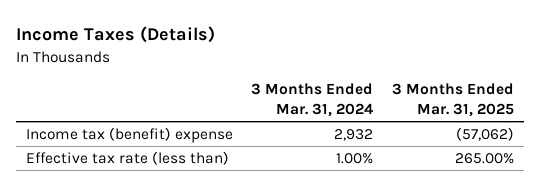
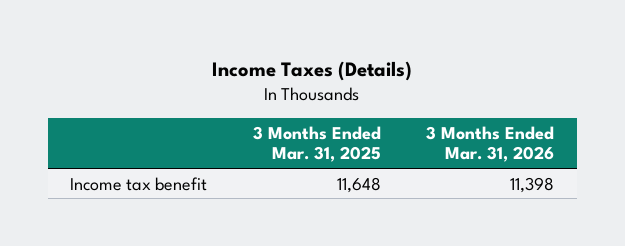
- | 3 Months Ended Mar. 31, 2024 | 3 Months Ended Mar. 31, 2025
+ | 3 Months Ended Mar. 31, 2025 | 3 Months Ended Mar. 31, 2026
- Income tax (benefit) expense | 2,932 | (57,062)
- Effective tax rate (less than) | 1.00% | 265.00%
+ Income tax benefit | 11,648 | 11,398

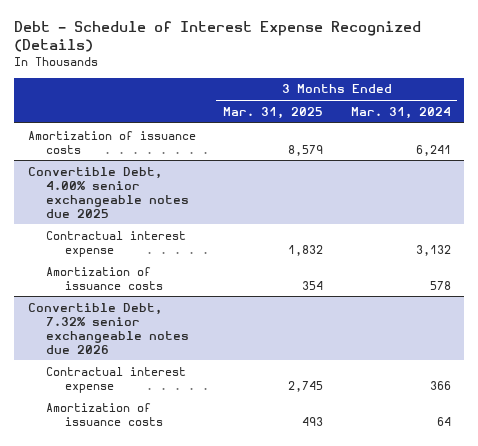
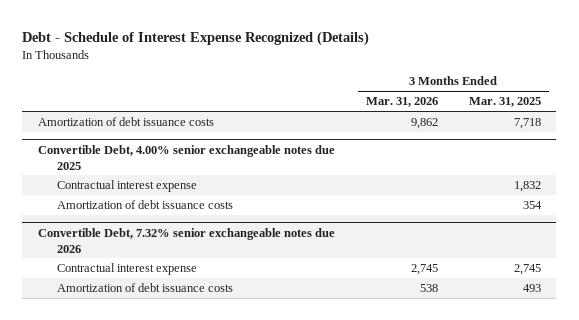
- | 3 Months Ended Mar. 31, 2025 | 3 Months Ended Mar. 31, 2024
+ | 3 Months Ended Mar. 31, 2026 | 3 Months Ended Mar. 31, 2025
- Amortization of issuance costs | 8,579 | 6,241
+ Amortization of debt issuance costs | 9,862 | 7,718
@ Convertible Debt, 4.00% senior exchangeable notes due 2025
- Amortization of issuance costs | 354 | 578
+ Amortization of debt issuance costs | | 354
@ Convertible Debt, 7.32% senior exchangeable notes due 2026
- Amortization of issuance costs | 493 | 64
+ Amortization of debt issuance costs | 538 | 493

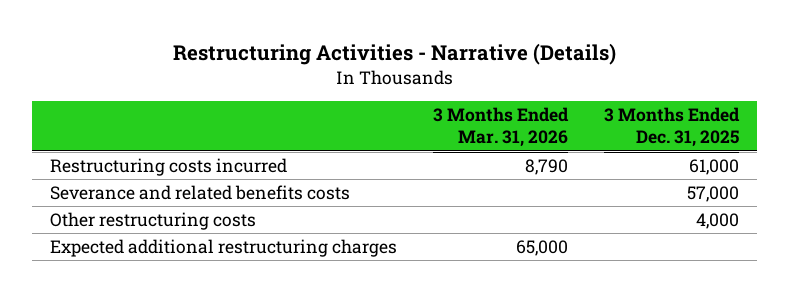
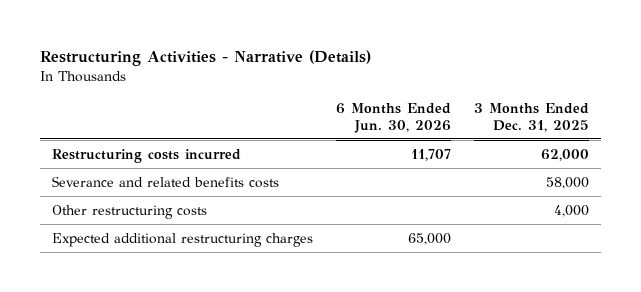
- | 3 Months Ended Mar. 31, 2026 | 3 Months Ended Dec. 31, 2025
+ | 6 Months Ended Jun. 30, 2026 | 3 Months Ended Dec. 31, 2025
- Restructuring costs incurred | 8,790 | 61,000
- Severance and related benefits costs | | 57,000
+ Restructuring costs incurred | 11,707 | 62,000
+ Severance and related benefits costs | | 58,000

